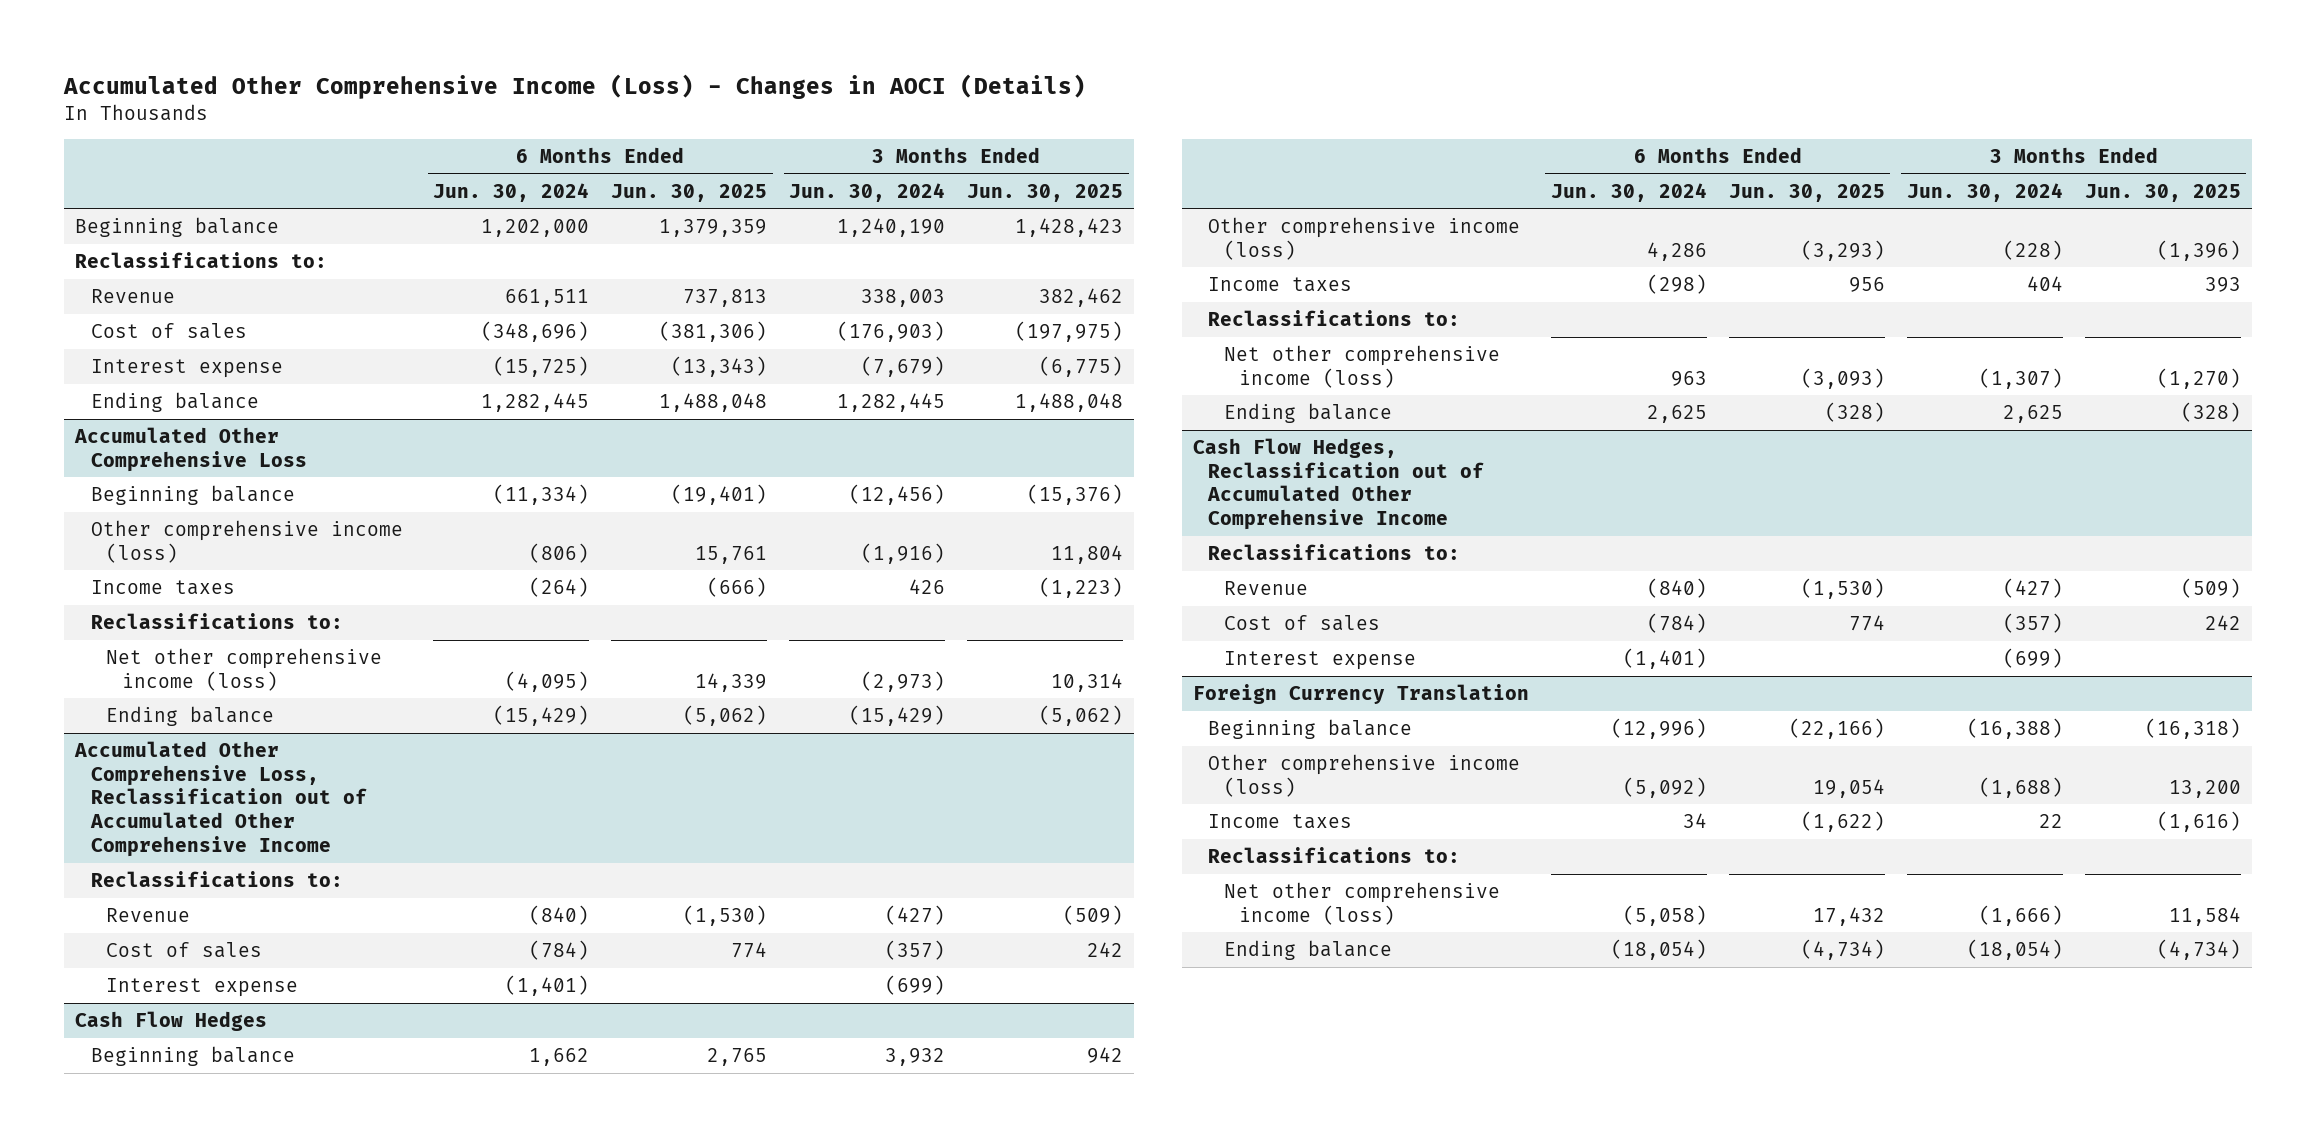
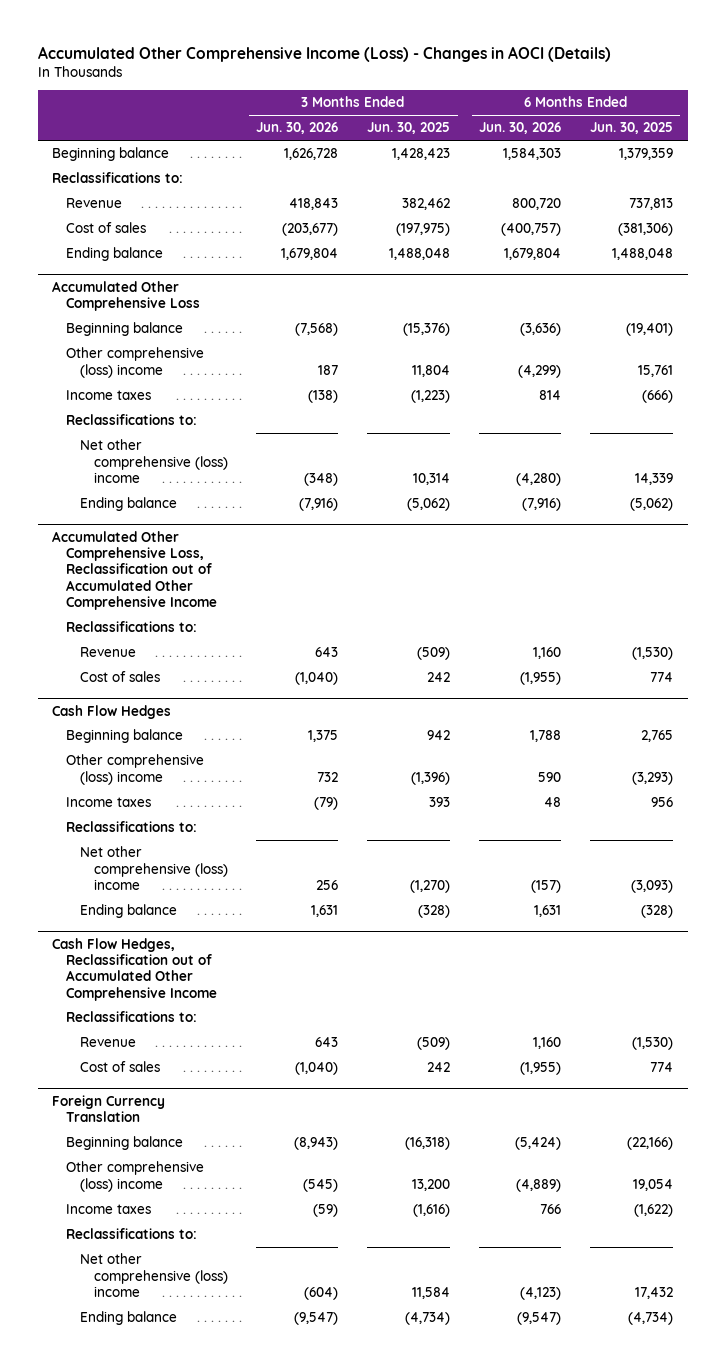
- | 6 Months Ended Jun. 30, 2024 | 6 Months Ended Jun. 30, 2025 | 3 Months Ended Jun. 30, 2024 | 3 Months Ended Jun. 30, 2025
+ | 3 Months Ended Jun. 30, 2026 | 3 Months Ended Jun. 30, 2025 | 6 Months Ended Jun. 30, 2026 | 6 Months Ended Jun. 30, 2025
- Interest expense | (15,725) | (13,343) | (7,679) | (6,775)
@ Accumulated Other Comprehensive Loss
- Other comprehensive income (loss) | (806) | 15,761 | (1,916) | 11,804
+ Other comprehensive (loss) income | 187 | 11,804 | (4,299) | 15,761
- Net other comprehensive income (loss) | (4,095) | 14,339 | (2,973) | 10,314
+ Net other comprehensive (loss) income | (348) | 10,314 | (4,280) | 14,339
@ Accumulated Other Comprehensive Loss, Reclassification out of Accumulated Other Comprehensive Income
- Interest expense | (1,401) | | (699) |
@ Cash Flow Hedges
- Other comprehensive income (loss) | 4,286 | (3,293) | (228) | (1,396)
+ Other comprehensive (loss) income | 732 | (1,396) | 590 | (3,293)
- Net other comprehensive income (loss) | 963 | (3,093) | (1,307) | (1,270)
+ Net other comprehensive (loss) income | 256 | (1,270) | (157) | (3,093)
@ Cash Flow Hedges, Reclassification out of Accumulated Other Comprehensive Income
- Interest expense | (1,401) | | (699) |
@ Foreign Currency Translation
- Other comprehensive income (loss) | (5,092) | 19,054 | (1,688) | 13,200
+ Other comprehensive (loss) income | (545) | 13,200 | (4,889) | 19,054
- Net other comprehensive income (loss) | (5,058) | 17,432 | (1,666) | 11,584
+ Net other comprehensive (loss) income | (604) | 11,584 | (4,123) | 17,432

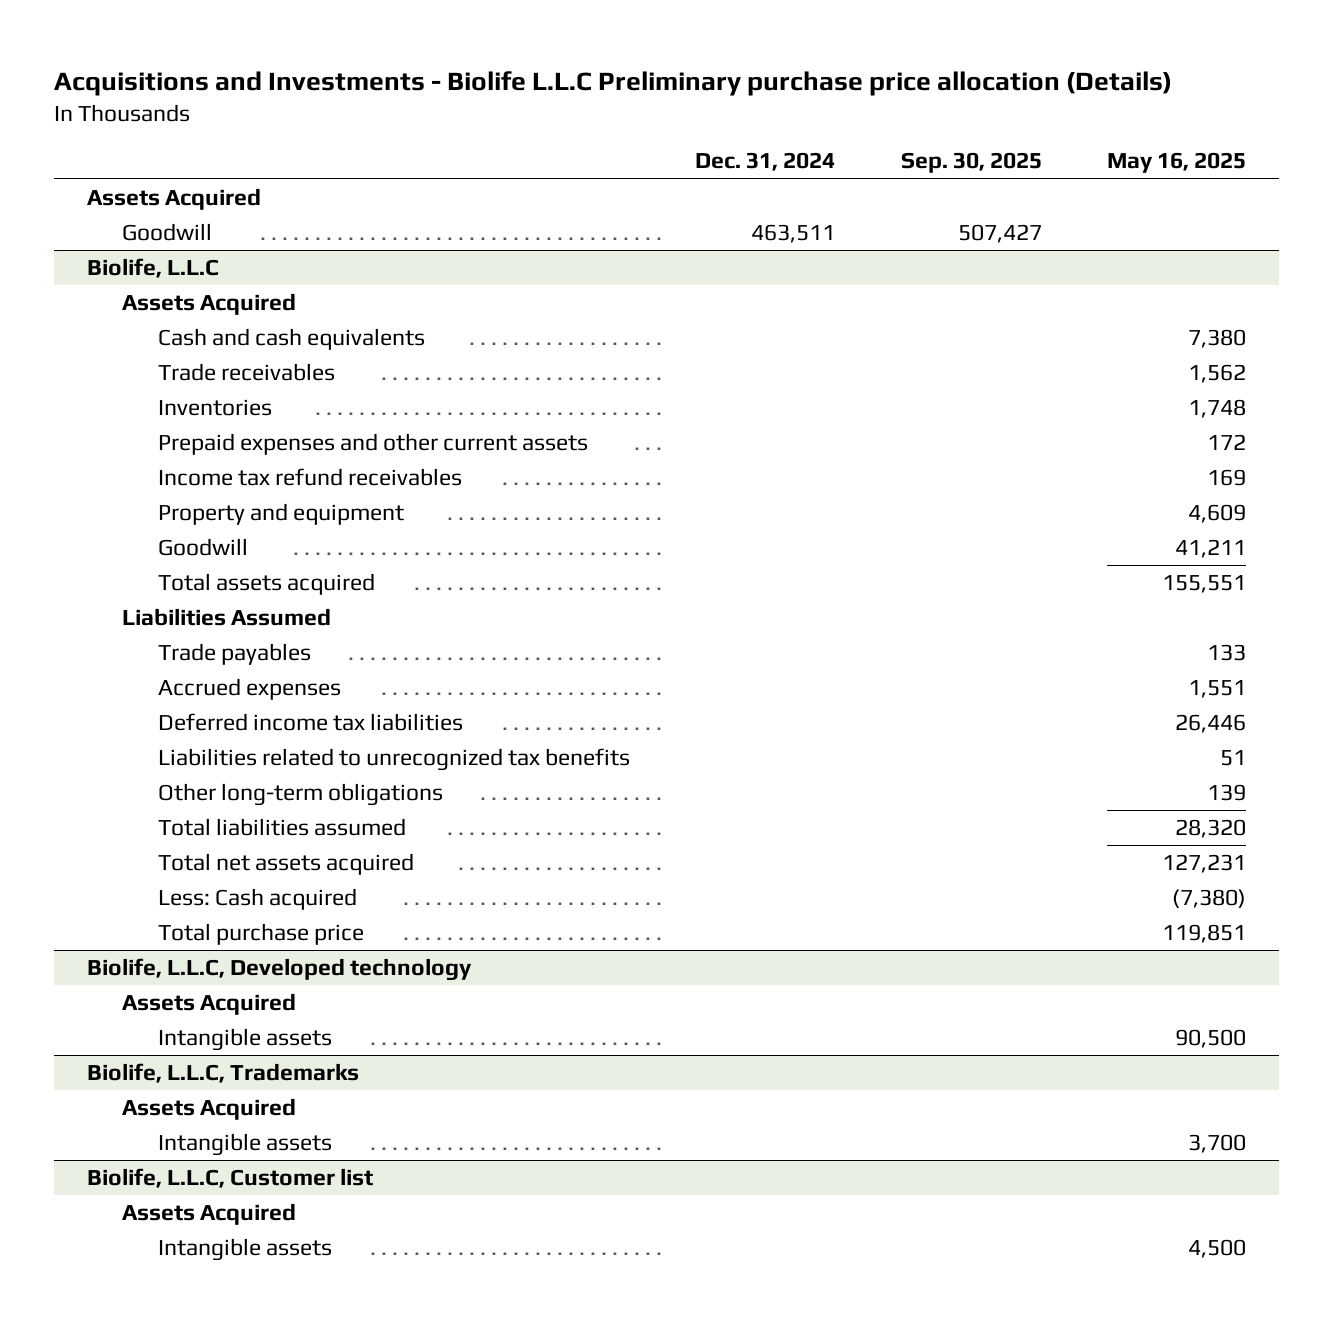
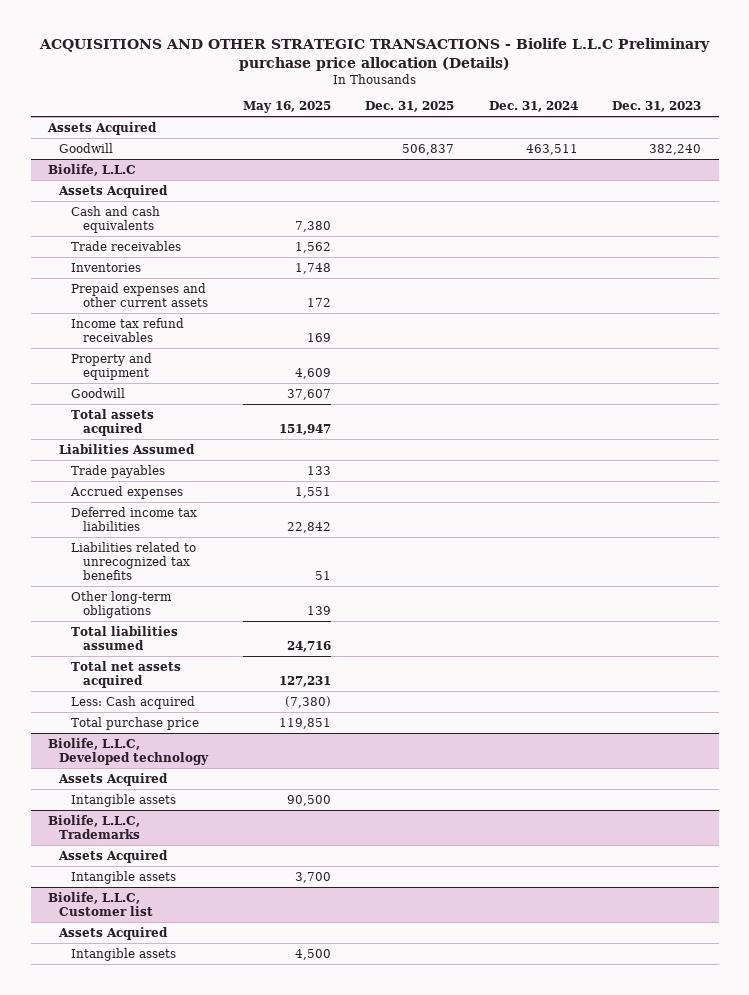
- Acquisitions and Investments - Biolife L.L.C Preliminary purchase price allocation (Details)
+ ACQUISITIONS AND OTHER STRATEGIC TRANSACTIONS - Biolife L.L.C Preliminary purchase price allocation (Details)
- | Dec. 31, 2024 | Sep. 30, 2025 | May 16, 2025
+ | May 16, 2025 | Dec. 31, 2025 | Dec. 31, 2024 | Dec. 31, 2023
@ Biolife, L.L.C
- Goodwill | | | 41,211
- Total assets acquired | | | 155,551
+ Goodwill | 37,607 | | |
+ Total assets acquired | 151,947 | | |
- Deferred income tax liabilities | | | 26,446
+ Deferred income tax liabilities | 22,842 | | |
- Total liabilities assumed | | | 28,320
+ Total liabilities assumed | 24,716 | | |

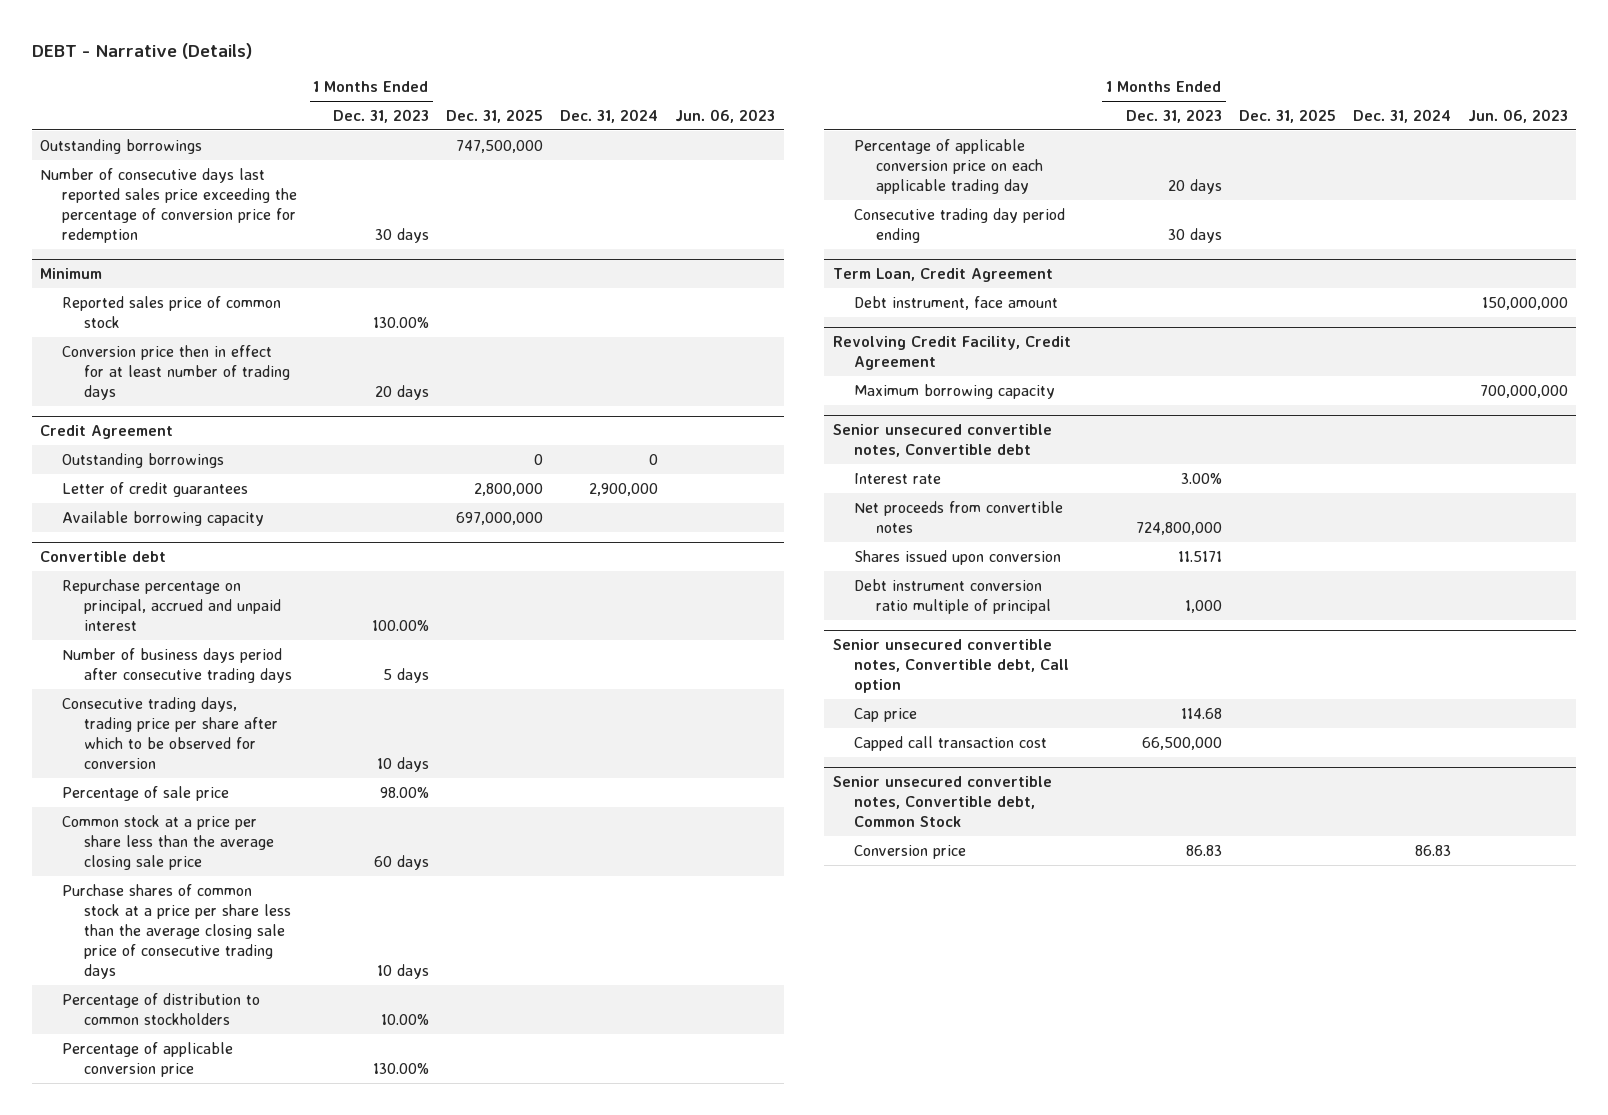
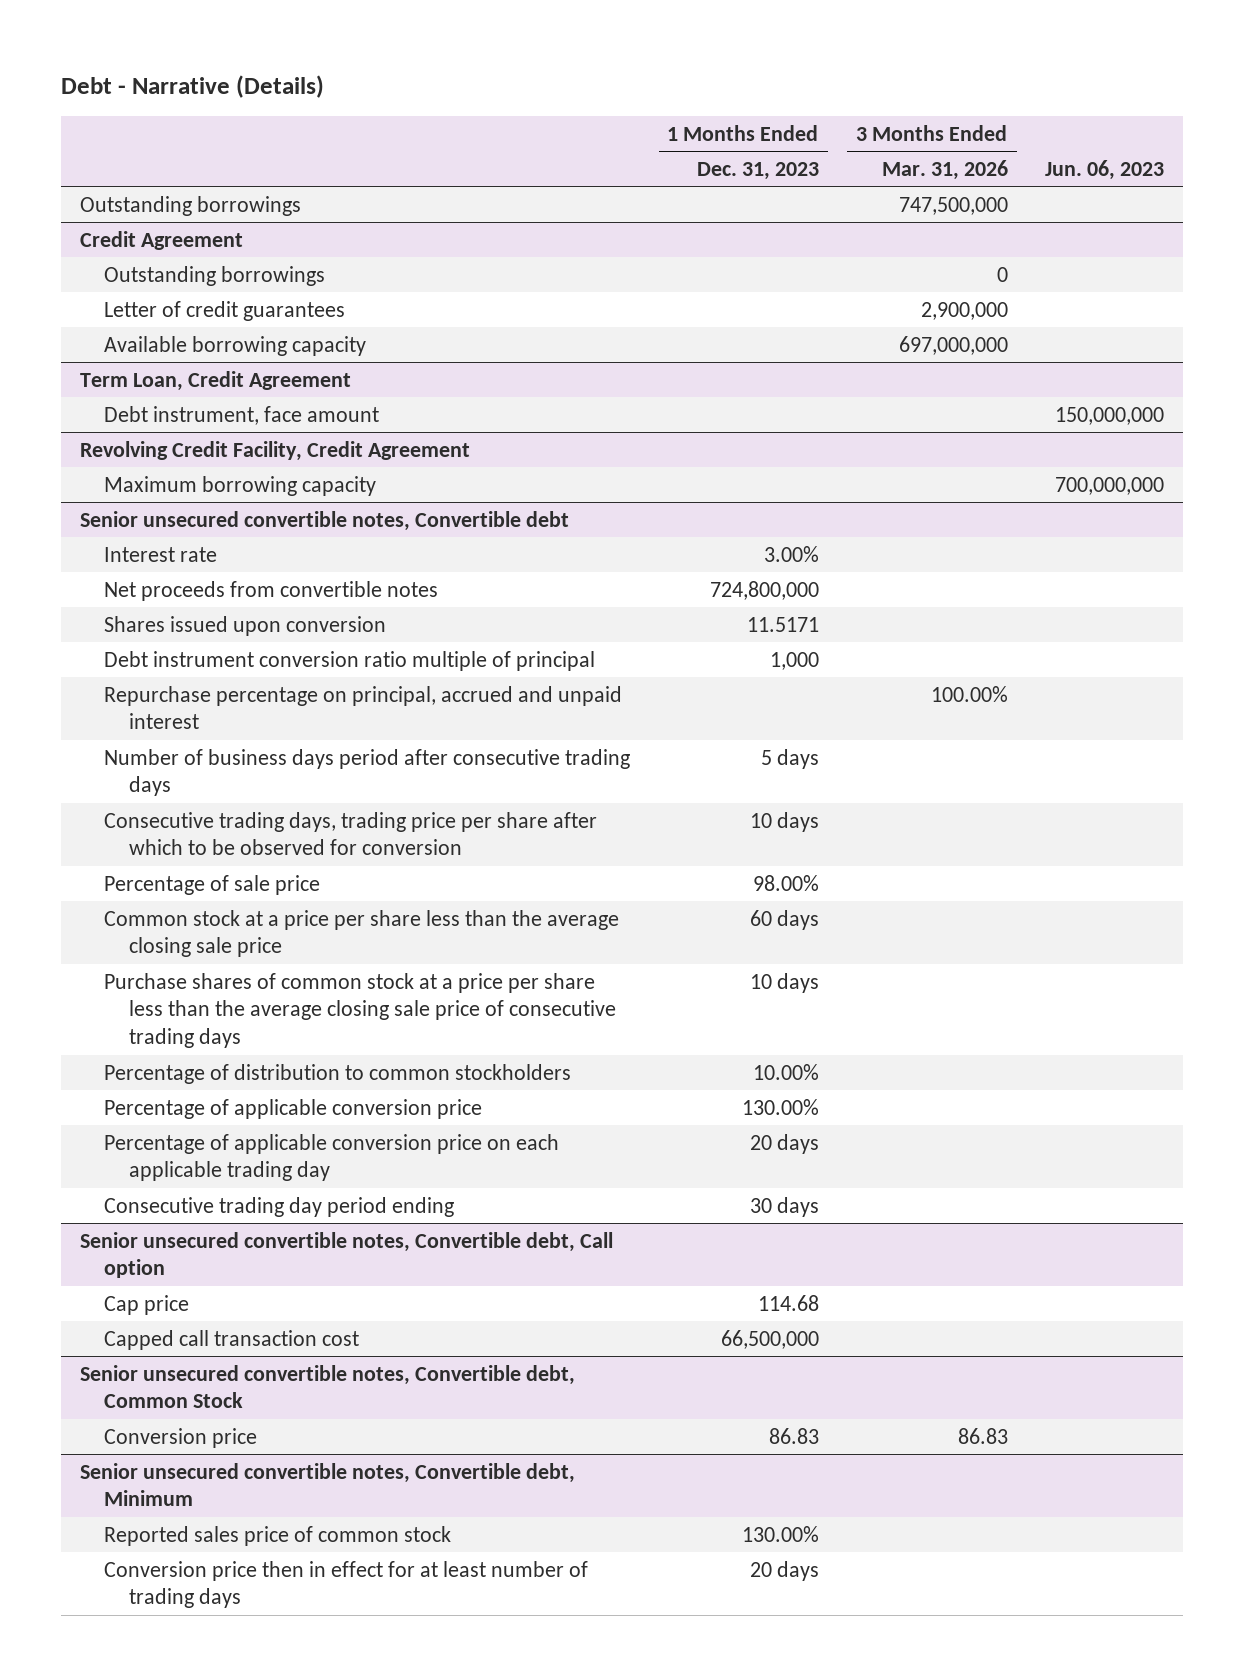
- DEBT - Narrative (Details)
+ Debt - Narrative (Details)
- | 1 Months Ended Dec. 31, 2023 | Dec. 31, 2025 | Dec. 31, 2024 | Jun. 06, 2023
+ | 1 Months Ended Dec. 31, 2023 | 3 Months Ended Mar. 31, 2026 | Jun. 06, 2023
- Number of consecutive days last reported sales price exceeding the percentage of conversion price for redemption | 30 days | | |
- Minimum
- Reported sales price of common stock | 130.00% | | |
- Conversion price then in effect for at least number of trading days | 20 days | | |
- Convertible debt
- Repurchase percentage on principal, accrued and unpaid interest | 100.00% | | |
- Number of business days period after consecutive trading days | 5 days | | |
- Consecutive trading days, trading price per share after which to be observed for conversion | 10 days | | |
- Percentage of sale price | 98.00% | | |
- Common stock at a price per share less than the average closing sale price | 60 days | | |
- Purchase shares of common stock at a price per share less than the average closing sale price of consecutive trading days | 10 days | | |
- Percentage of distribution to common stockholders | 10.00% | | |
- Percentage of applicable conversion price | 130.00% | | |
- Percentage of applicable conversion price on each applicable trading day | 20 days | | |
- Consecutive trading day period ending | 30 days | | |
@ Senior unsecured convertible notes, Convertible debt
+ Repurchase percentage on principal, accrued and unpaid interest | | 100.00% |
+ Number of business days period after consecutive trading days | 5 days | |
+ Consecutive trading days, trading price per share after which to be observed for conversion | 10 days | |
+ Percentage of sale price | 98.00% | |
+ Common stock at a price per share less than the average closing sale price | 60 days | |
+ Purchase shares of common stock at a price per share less than the average closing sale price of consecutive trading days | 10 days | |
+ Percentage of distribution to common stockholders | 10.00% | |
+ Percentage of applicable conversion price | 130.00% | |
+ Percentage of applicable conversion price on each applicable trading day | 20 days | |
+ Consecutive trading day period ending | 30 days | |
+ Senior unsecured convertible notes, Convertible debt, Minimum
+ Reported sales price of common stock | 130.00% | |
+ Conversion price then in effect for at least number of trading days | 20 days | |

